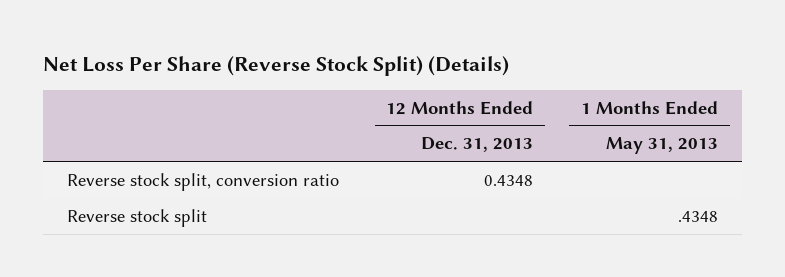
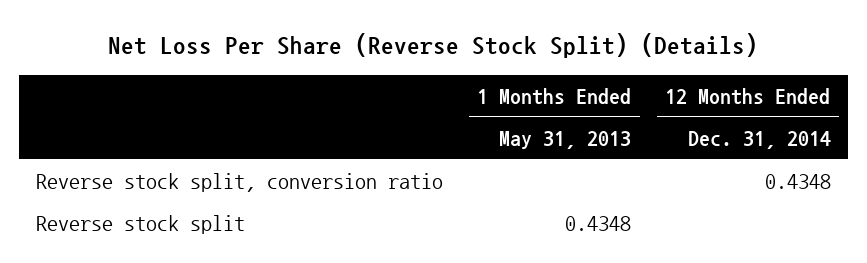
- | 12 Months Ended Dec. 31, 2013 | 1 Months Ended May 31, 2013
+ | 1 Months Ended May 31, 2013 | 12 Months Ended Dec. 31, 2014
- Reverse stock split | | .4348
+ Reverse stock split | 0.4348 |

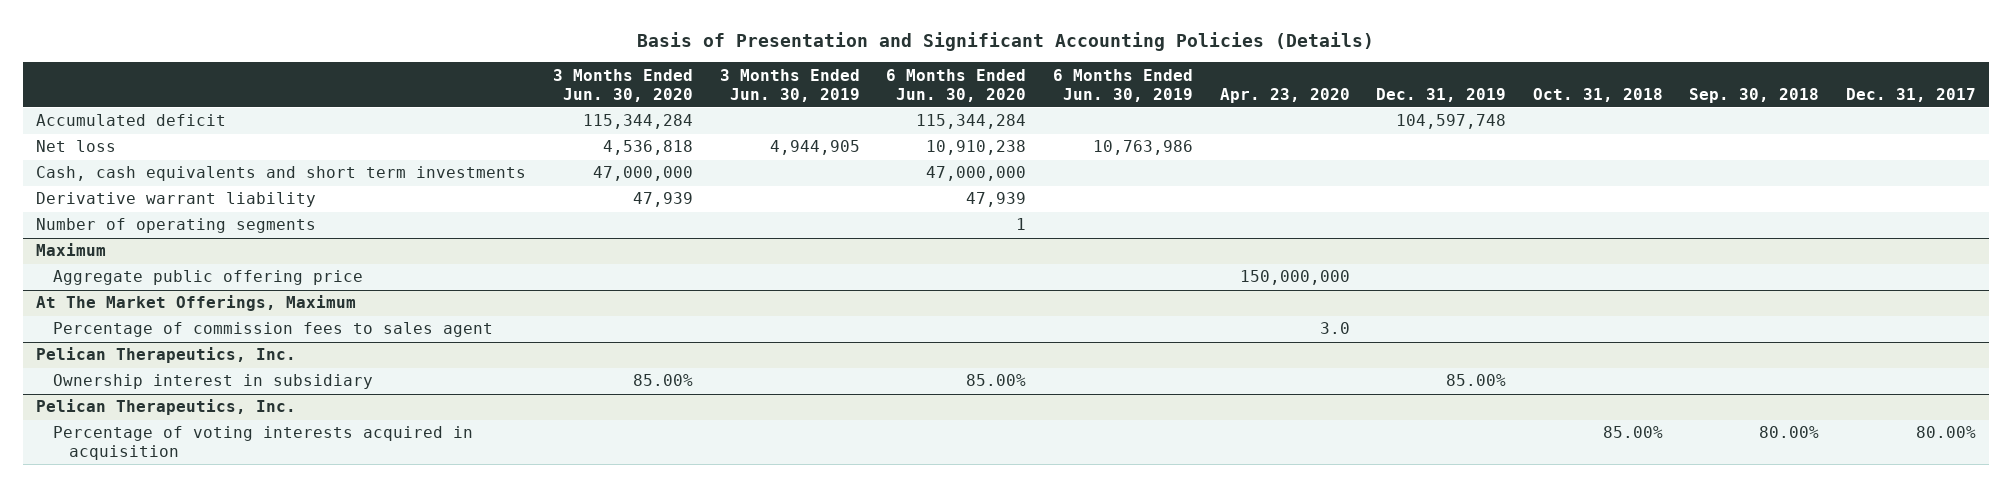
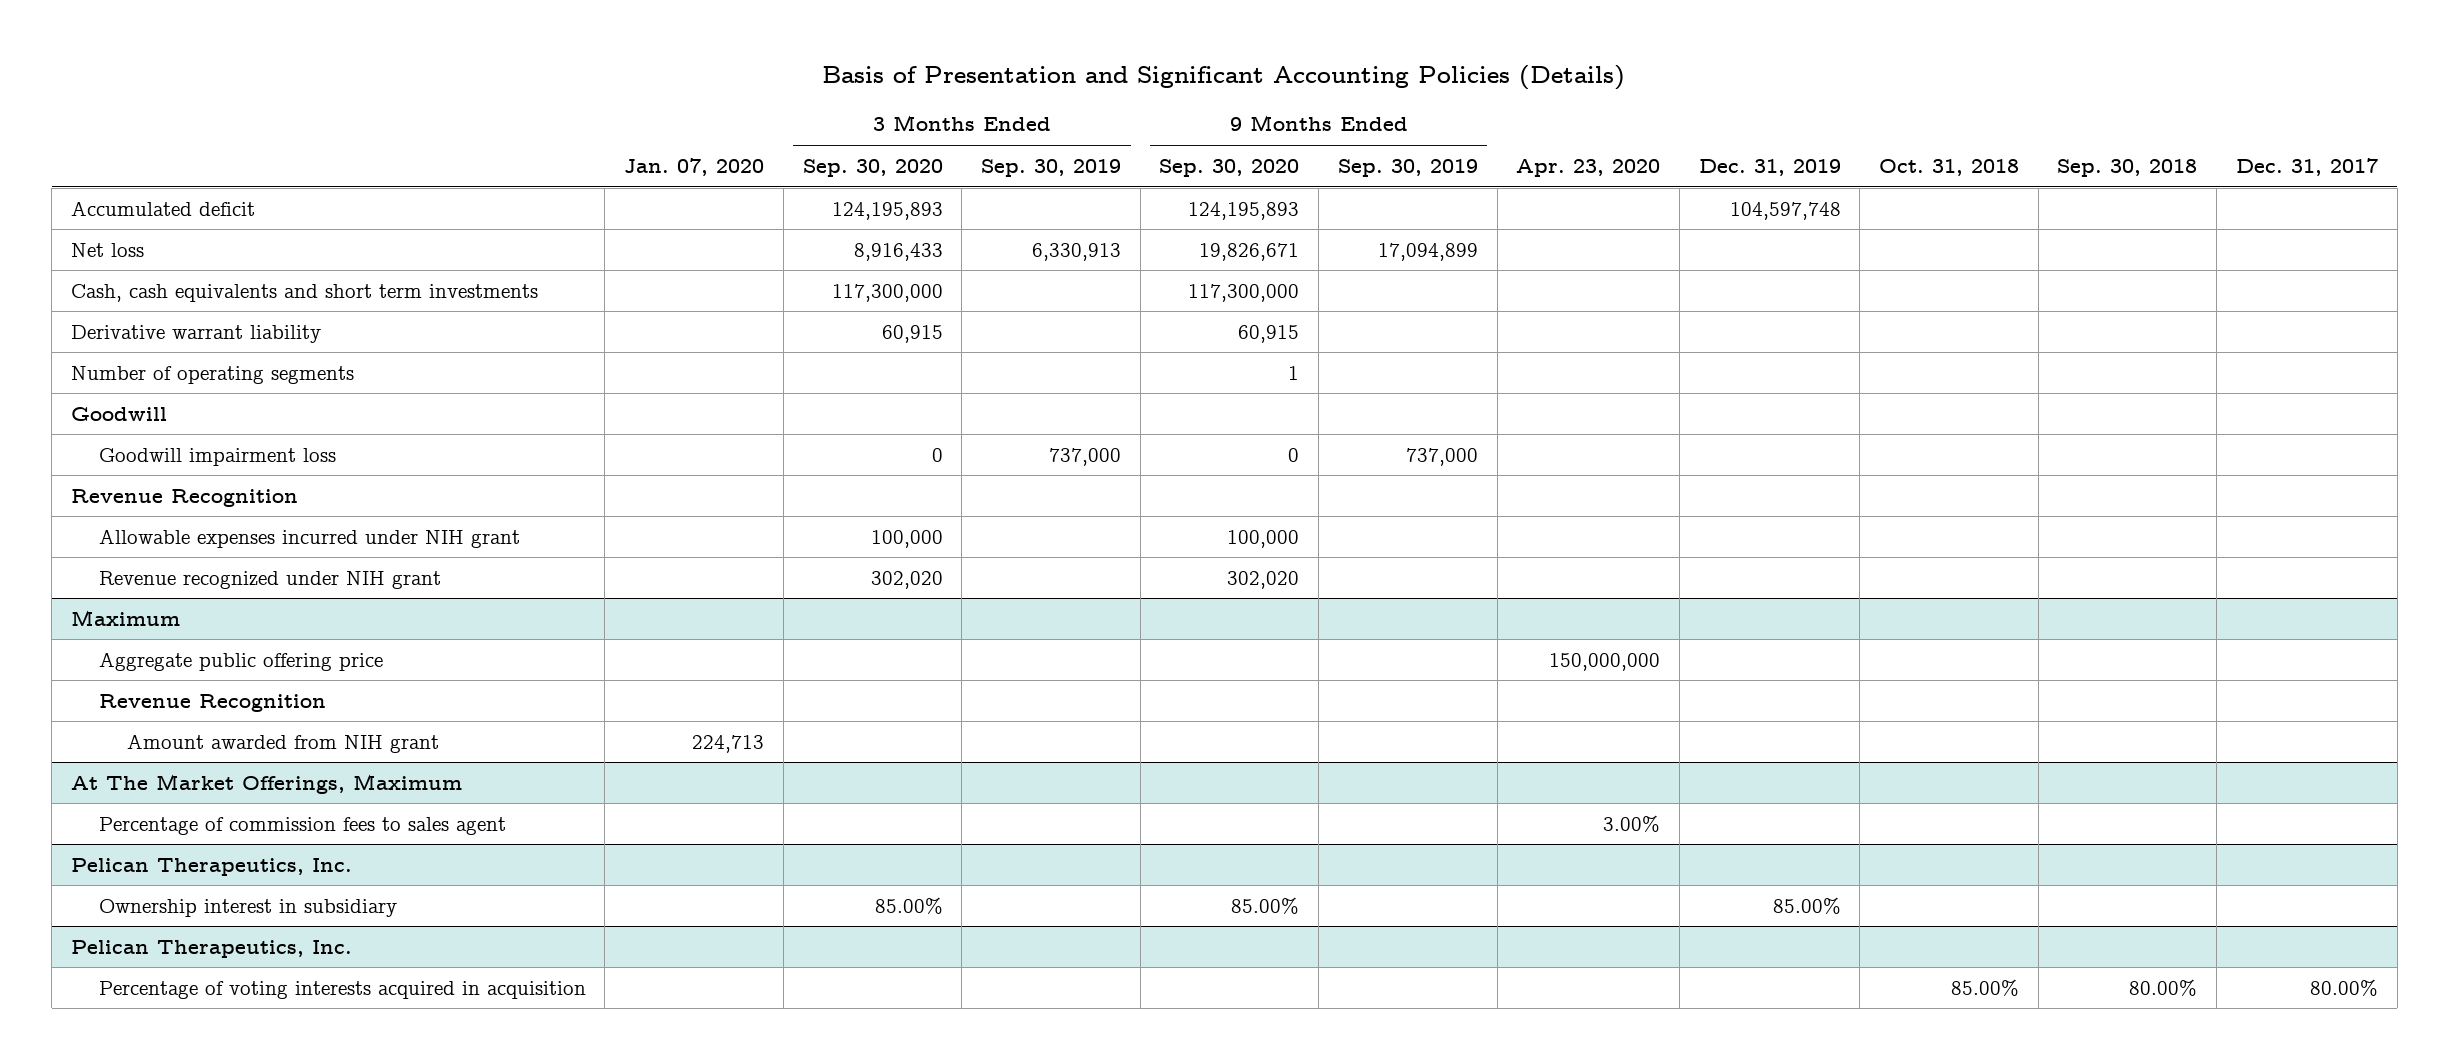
- | 3 Months Ended Jun. 30, 2020 | 3 Months Ended Jun. 30, 2019 | 6 Months Ended Jun. 30, 2020 | 6 Months Ended Jun. 30, 2019 | Apr. 23, 2020 | Dec. 31, 2019 | Oct. 31, 2018 | Sep. 30, 2018 | Dec. 31, 2017
+ | Jan. 07, 2020 | 3 Months Ended Sep. 30, 2020 | 3 Months Ended Sep. 30, 2019 | 9 Months Ended Sep. 30, 2020 | 9 Months Ended Sep. 30, 2019 | Apr. 23, 2020 | Dec. 31, 2019 | Oct. 31, 2018 | Sep. 30, 2018 | Dec. 31, 2017
+ Goodwill
+ Goodwill impairment loss | | 0 | 737,000 | 0 | 737,000 | | | | |
+ Revenue Recognition
+ Allowable expenses incurred under NIH grant | | 100,000 | | 100,000 | | | | | |
+ Revenue recognized under NIH grant | | 302,020 | | 302,020 | | | | | |
@ Maximum
+ Revenue Recognition
+ Amount awarded from NIH grant | 224,713 | | | | | | | | |
@ At The Market Offerings, Maximum
- Percentage of commission fees to sales agent | | | | | 3.0 | | | |
+ Percentage of commission fees to sales agent | | | | | | 3.00% | | | |

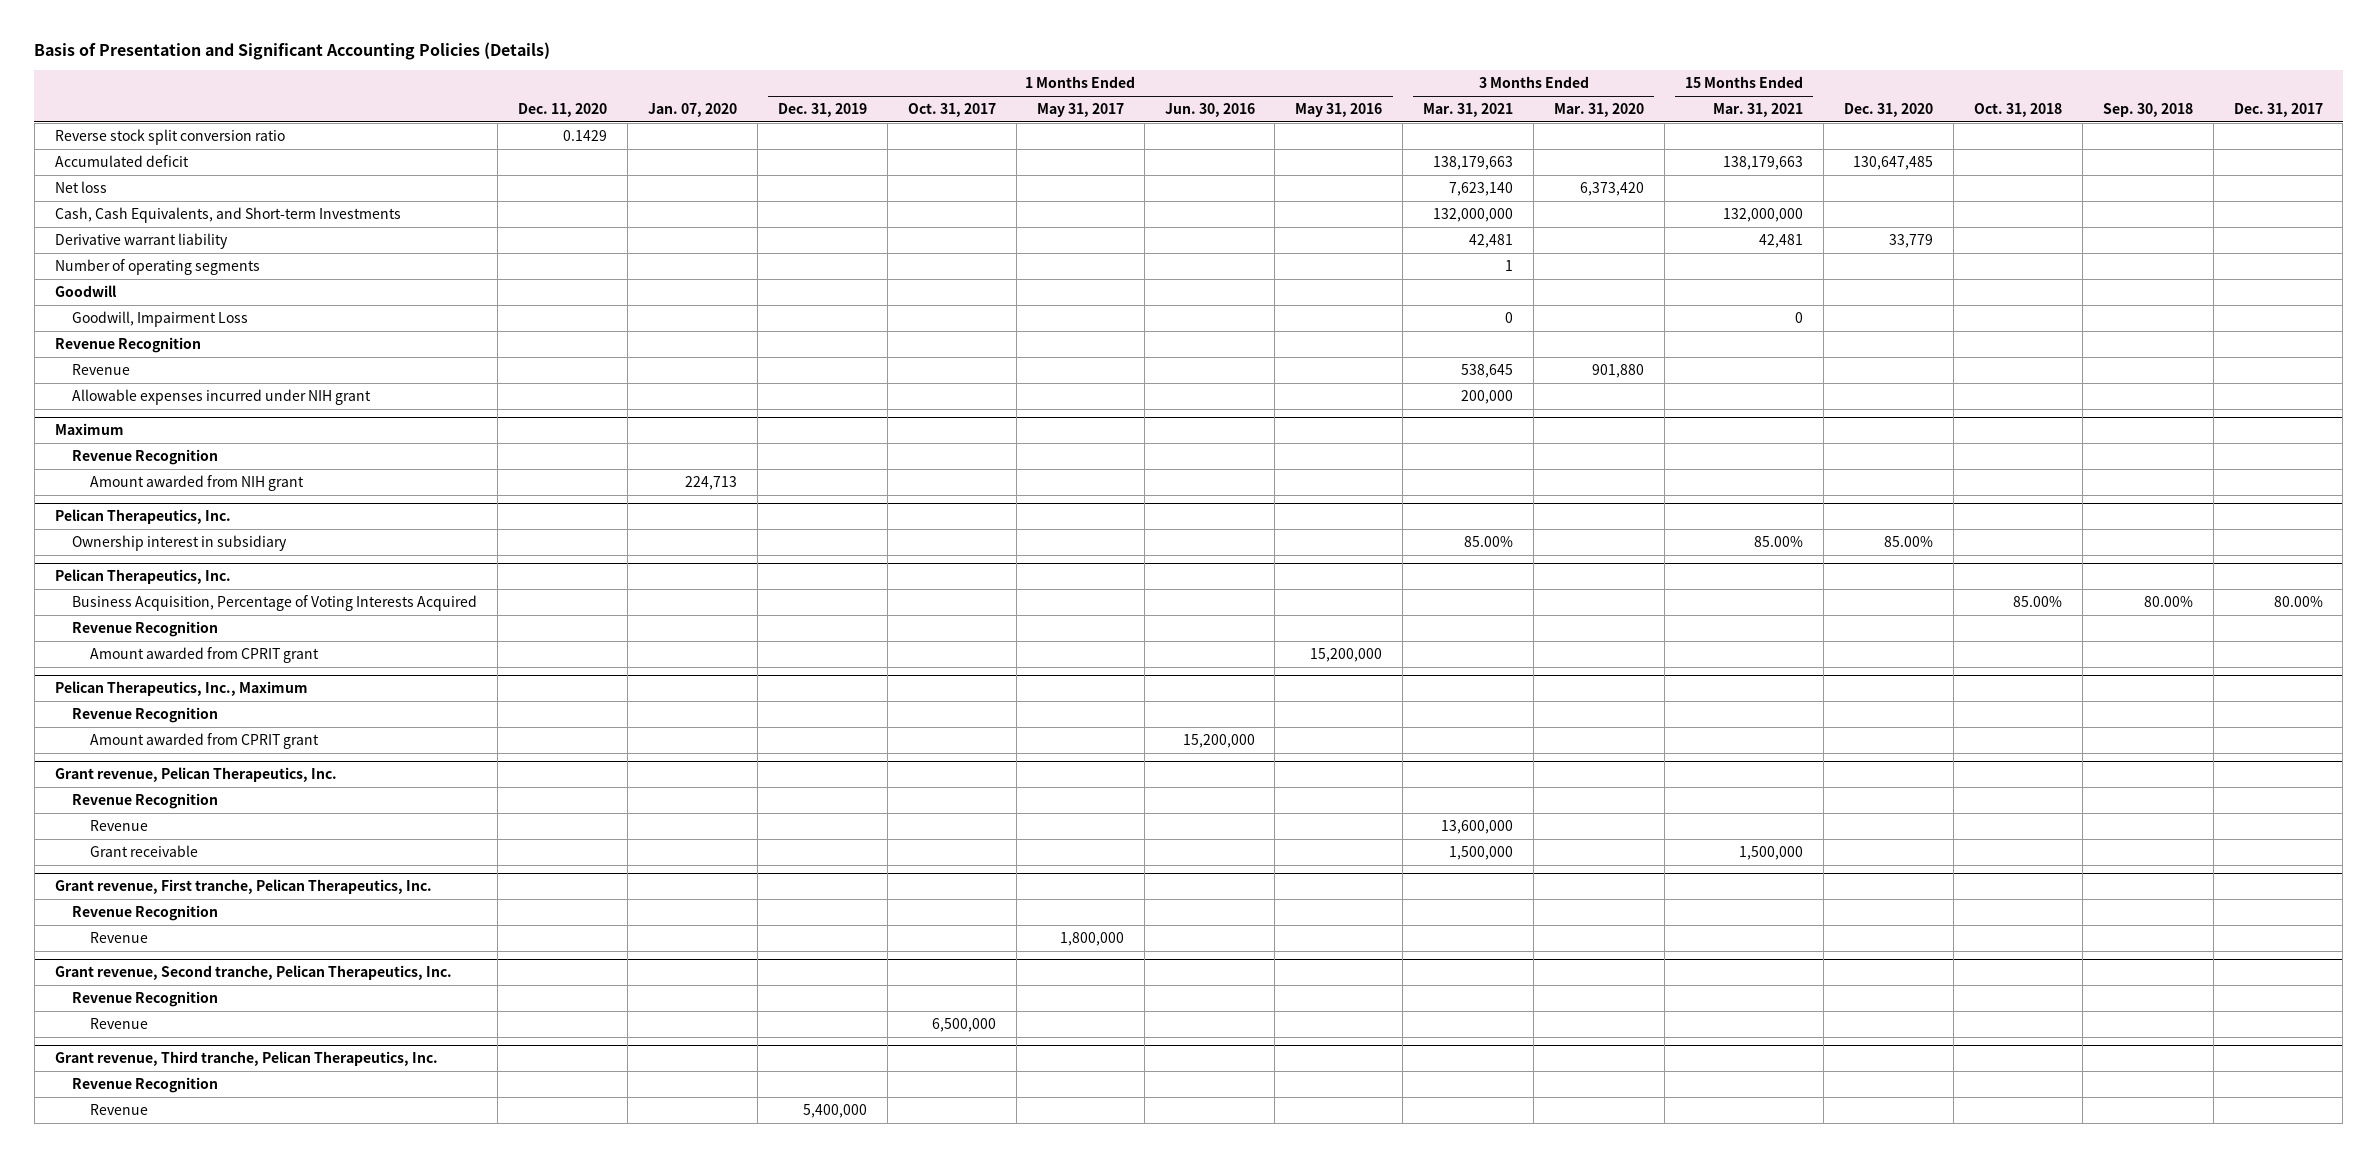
- | Jan. 07, 2020 | 3 Months Ended Sep. 30, 2020 | 3 Months Ended Sep. 30, 2019 | 9 Months Ended Sep. 30, 2020 | 9 Months Ended Sep. 30, 2019 | Apr. 23, 2020 | Dec. 31, 2019 | Oct. 31, 2018 | Sep. 30, 2018 | Dec. 31, 2017
+ | Dec. 11, 2020 | Jan. 07, 2020 | 1 Months Ended Dec. 31, 2019 | 1 Months Ended Oct. 31, 2017 | 1 Months Ended May 31, 2017 | 1 Months Ended Jun. 30, 2016 | 1 Months Ended May 31, 2016 | 3 Months Ended Mar. 31, 2021 | 3 Months Ended Mar. 31, 2020 | 15 Months Ended Mar. 31, 2021 | Dec. 31, 2020 | Oct. 31, 2018 | Sep. 30, 2018 | Dec. 31, 2017
+ Reverse stock split conversion ratio | 0.1429 | | | | | | | | | | | | |
- Cash, cash equivalents and short term investments | | 117,300,000 | | 117,300,000 | | | | | |
+ Cash, Cash Equivalents, and Short-term Investments | | | | | | | | 132,000,000 | | 132,000,000 | | | |
- Goodwill impairment loss | | 0 | 737,000 | 0 | 737,000 | | | | |
+ Goodwill, Impairment Loss | | | | | | | | 0 | | 0 | | | |
+ Revenue | | | | | | | | 538,645 | 901,880 | | | | |
- Revenue recognized under NIH grant | | 302,020 | | 302,020 | | | | | |
@ Maximum
- Aggregate public offering price | | | | | | 150,000,000 | | | |
- At The Market Offerings, Maximum
- Percentage of commission fees to sales agent | | | | | | 3.00% | | | |
@ Pelican Therapeutics, Inc.
- Percentage of voting interests acquired in acquisition | | | | | | | | 85.00% | 80.00% | 80.00%
+ Business Acquisition, Percentage of Voting Interests Acquired | | | | | | | | | | | | 85.00% | 80.00% | 80.00%
+ Revenue Recognition
+ Amount awarded from CPRIT grant | | | | | | | 15,200,000 | | | | | | |
+ Pelican Therapeutics, Inc., Maximum
+ Revenue Recognition
+ Amount awarded from CPRIT grant | | | | | | 15,200,000 | | | | | | | |
+ Grant revenue, Pelican Therapeutics, Inc.
+ Revenue Recognition
+ Revenue | | | | | | | | 13,600,000 | | | | | |
+ Grant receivable | | | | | | | | 1,500,000 | | 1,500,000 | | | |
+ Grant revenue, First tranche, Pelican Therapeutics, Inc.
+ Revenue Recognition
+ Revenue | | | | | 1,800,000 | | | | | | | | |
+ Grant revenue, Second tranche, Pelican Therapeutics, Inc.
+ Revenue Recognition
+ Revenue | | | | 6,500,000 | | | | | | | | | |
+ Grant revenue, Third tranche, Pelican Therapeutics, Inc.
+ Revenue Recognition
+ Revenue | | | 5,400,000 | | | | | | | | | | |

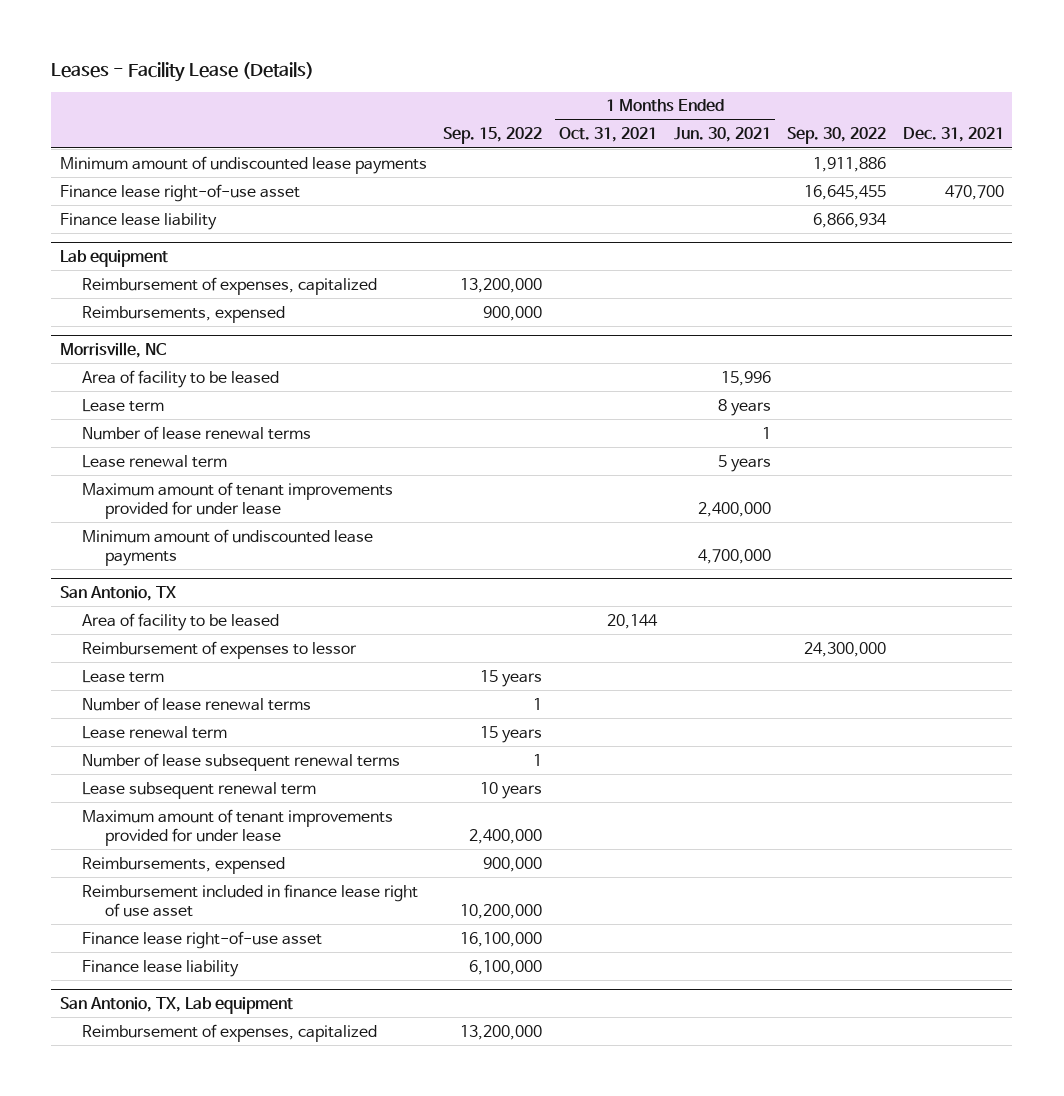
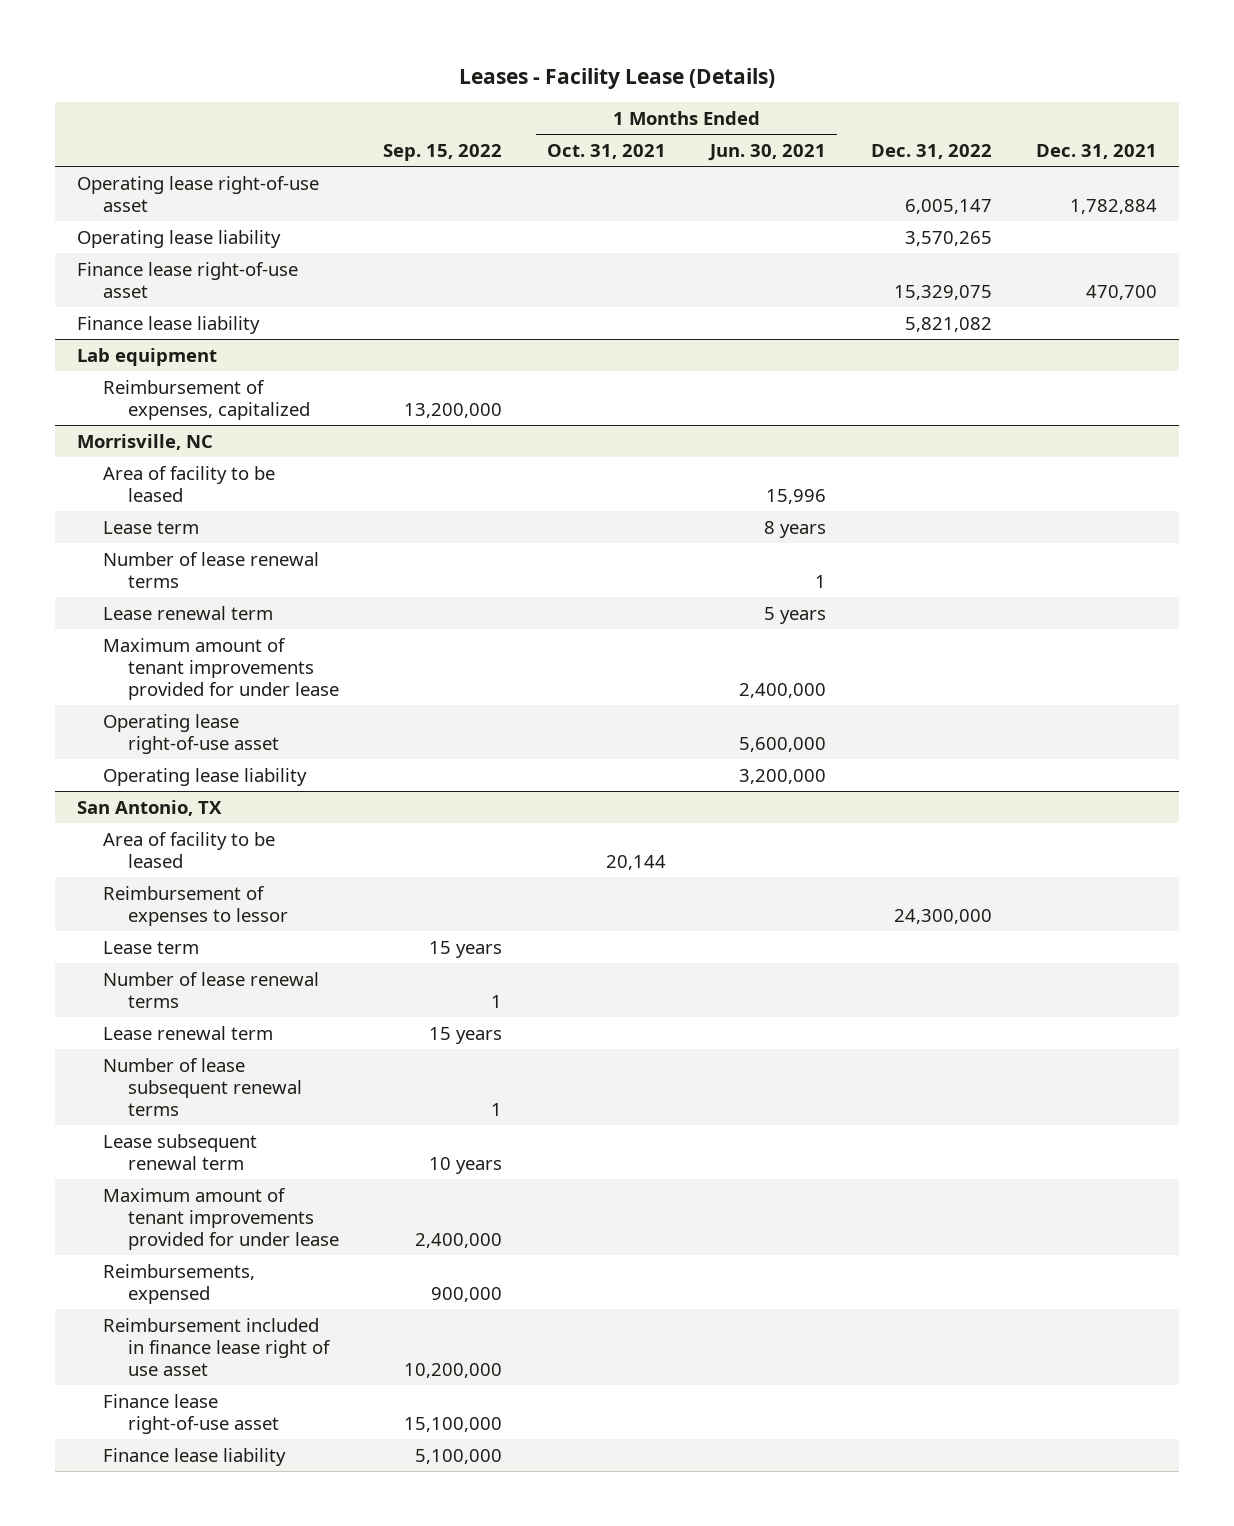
- | Sep. 15, 2022 | 1 Months Ended Oct. 31, 2021 | 1 Months Ended Jun. 30, 2021 | Sep. 30, 2022 | Dec. 31, 2021
+ | Sep. 15, 2022 | 1 Months Ended Oct. 31, 2021 | 1 Months Ended Jun. 30, 2021 | Dec. 31, 2022 | Dec. 31, 2021
- Minimum amount of undiscounted lease payments | | | | 1,911,886 |
+ Operating lease right-of-use asset | | | | 6,005,147 | 1,782,884
+ Operating lease liability | | | | 3,570,265 |
@ Lab equipment
- Reimbursements, expensed | 900,000 | | | |
@ Morrisville, NC
- Minimum amount of undiscounted lease payments | | | 4,700,000 | |
+ Operating lease right-of-use asset | | | 5,600,000 | |
+ Operating lease liability | | | 3,200,000 | |
@ San Antonio, TX
- Finance lease right-of-use asset | 16,100,000 | | | |
- Finance lease liability | 6,100,000 | | | |
- San Antonio, TX, Lab equipment
- Reimbursement of expenses, capitalized | 13,200,000 | | | |
@ San Antonio, TX
+ Finance lease right-of-use asset | 15,100,000 | | | |
+ Finance lease liability | 5,100,000 | | | |

